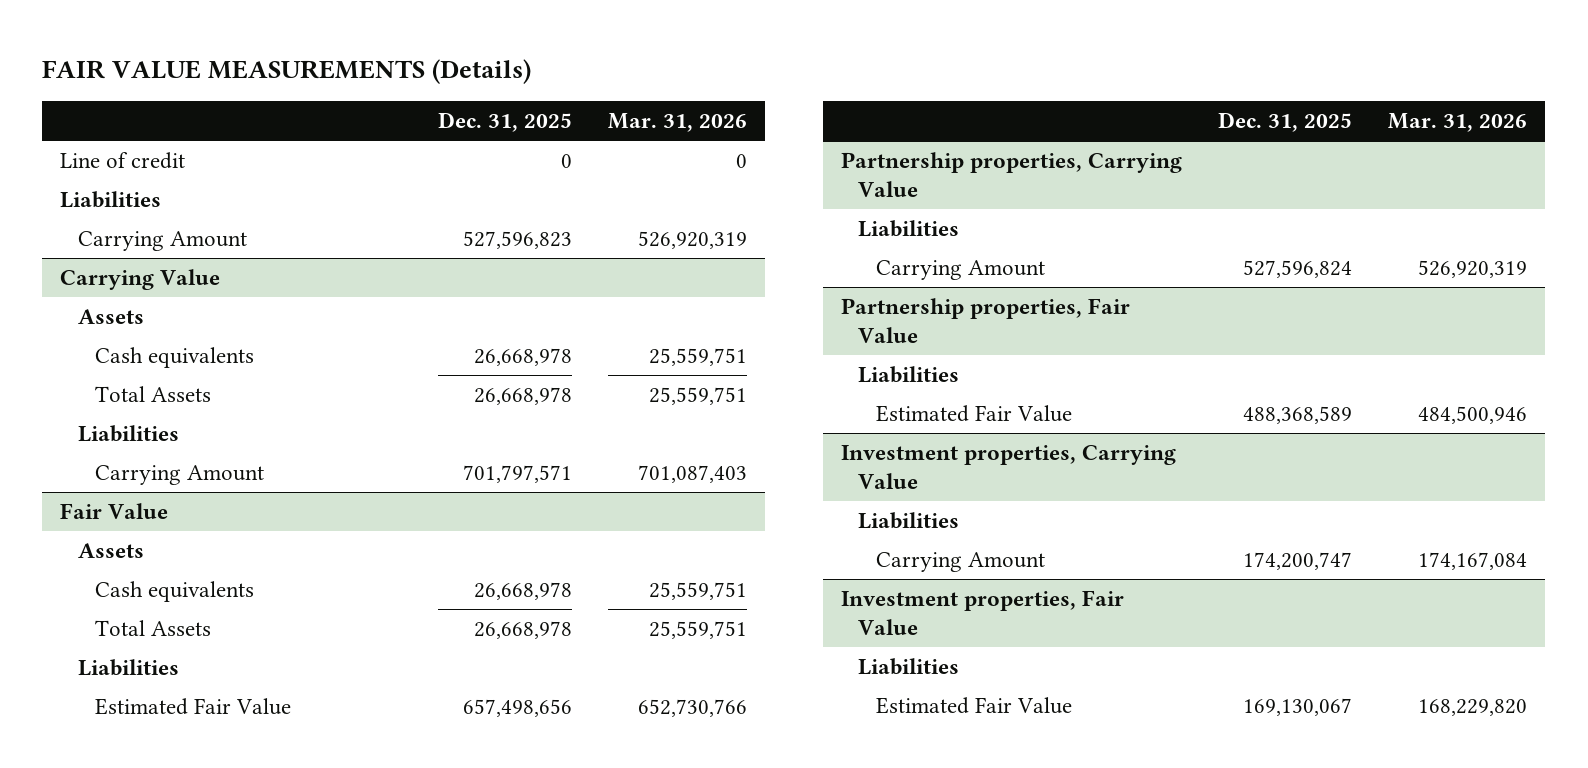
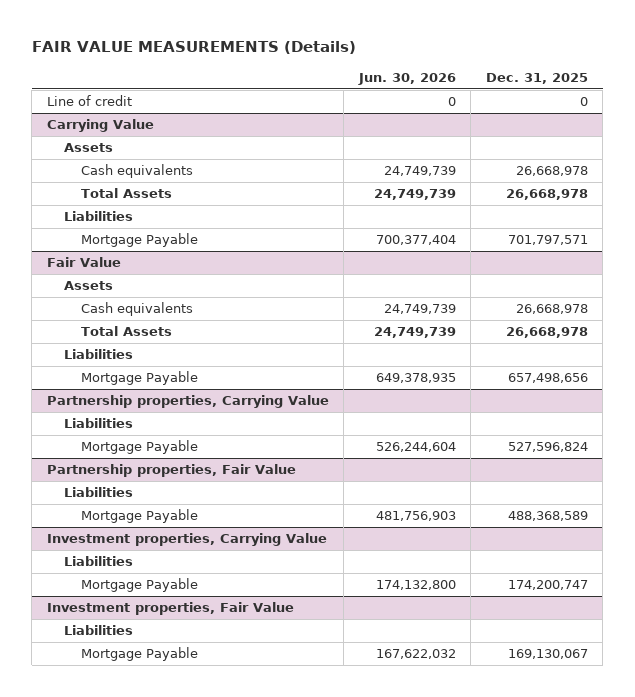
- | Dec. 31, 2025 | Mar. 31, 2026
+ | Jun. 30, 2026 | Dec. 31, 2025
- Liabilities
- Carrying Amount | 527,596,823 | 526,920,319
@ Carrying Value
- Carrying Amount | 701,797,571 | 701,087,403
+ Mortgage Payable | 700,377,404 | 701,797,571
@ Fair Value
- Estimated Fair Value | 657,498,656 | 652,730,766
+ Mortgage Payable | 649,378,935 | 657,498,656
@ Partnership properties, Carrying Value
- Carrying Amount | 527,596,824 | 526,920,319
+ Mortgage Payable | 526,244,604 | 527,596,824
@ Partnership properties, Fair Value
- Estimated Fair Value | 488,368,589 | 484,500,946
+ Mortgage Payable | 481,756,903 | 488,368,589
@ Investment properties, Carrying Value
- Carrying Amount | 174,200,747 | 174,167,084
+ Mortgage Payable | 174,132,800 | 174,200,747
@ Investment properties, Fair Value
- Estimated Fair Value | 169,130,067 | 168,229,820
+ Mortgage Payable | 167,622,032 | 169,130,067

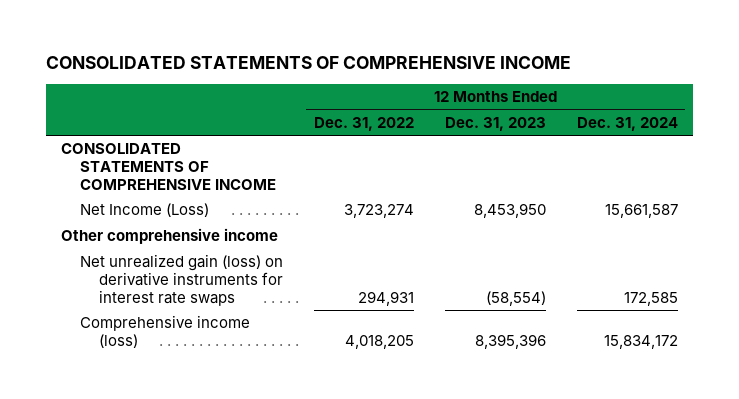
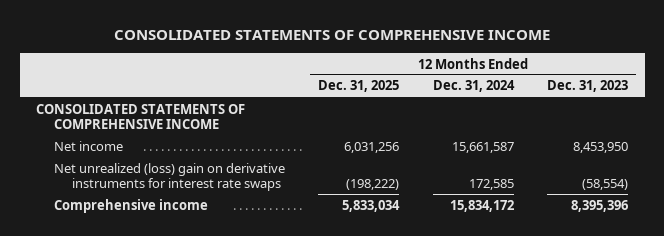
- | 12 Months Ended Dec. 31, 2022 | 12 Months Ended Dec. 31, 2023 | 12 Months Ended Dec. 31, 2024
+ | 12 Months Ended Dec. 31, 2025 | 12 Months Ended Dec. 31, 2024 | 12 Months Ended Dec. 31, 2023
- Net Income (Loss) | 3,723,274 | 8,453,950 | 15,661,587
- Other comprehensive income
- Net unrealized gain (loss) on derivative instruments for interest rate swaps | 294,931 | (58,554) | 172,585
- Comprehensive income (loss) | 4,018,205 | 8,395,396 | 15,834,172
+ Net income | 6,031,256 | 15,661,587 | 8,453,950
+ Net unrealized (loss) gain on derivative instruments for interest rate swaps | (198,222) | 172,585 | (58,554)
+ Comprehensive income | 5,833,034 | 15,834,172 | 8,395,396

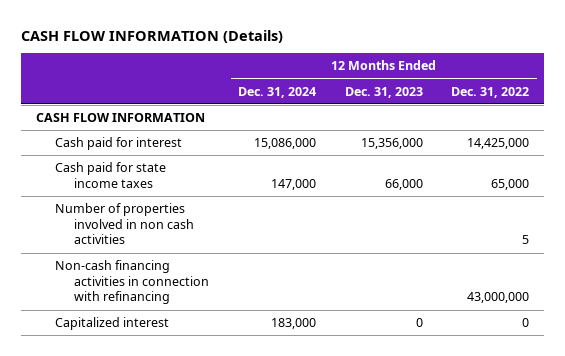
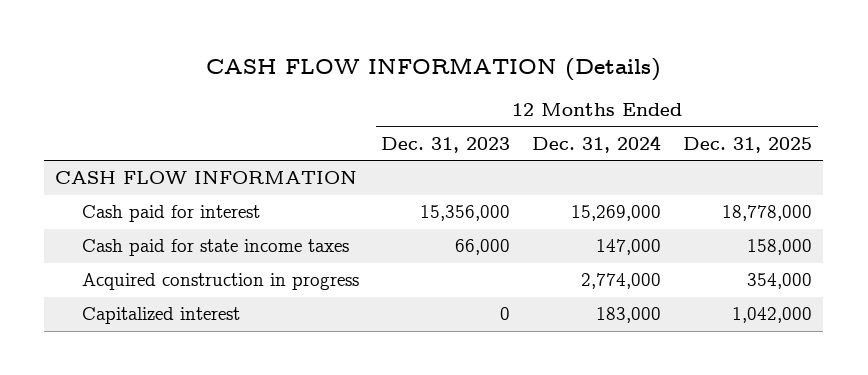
- | 12 Months Ended Dec. 31, 2024 | 12 Months Ended Dec. 31, 2023 | 12 Months Ended Dec. 31, 2022
+ | 12 Months Ended Dec. 31, 2023 | 12 Months Ended Dec. 31, 2024 | 12 Months Ended Dec. 31, 2025
- Cash paid for interest | 15,086,000 | 15,356,000 | 14,425,000
+ Cash paid for interest | 15,356,000 | 15,269,000 | 18,778,000
- Number of properties involved in non cash activities | | | 5
- Non-cash financing activities in connection with refinancing | | | 43,000,000
+ Acquired construction in progress | | 2,774,000 | 354,000

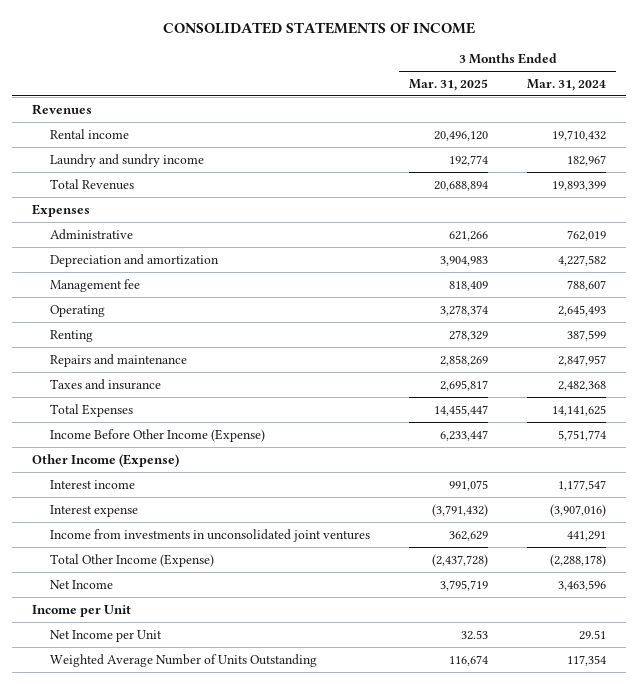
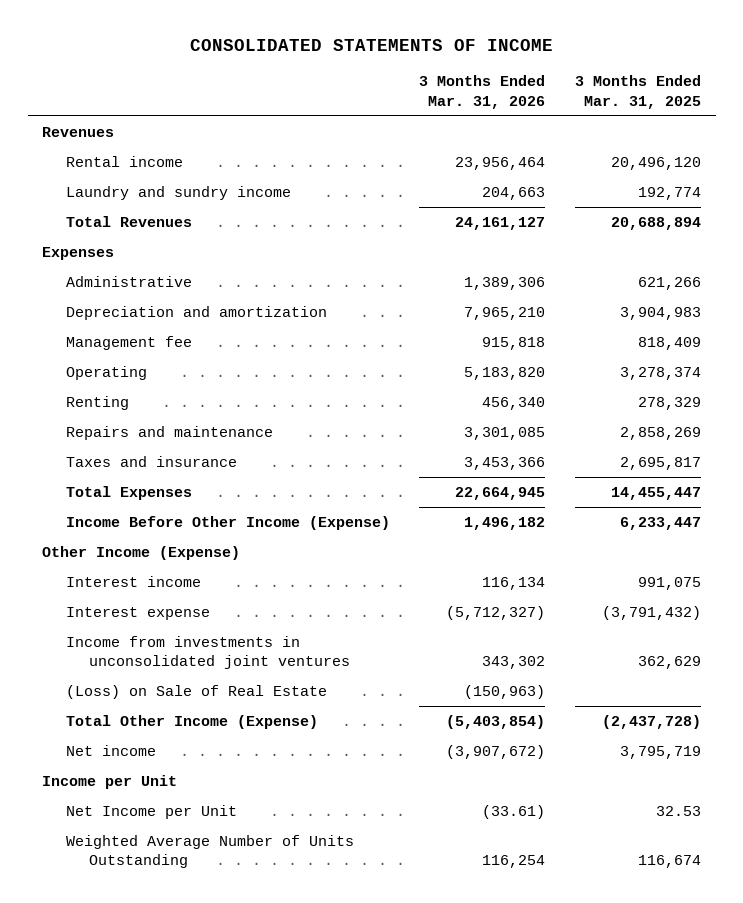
- | 3 Months Ended Mar. 31, 2025 | 3 Months Ended Mar. 31, 2024
+ | 3 Months Ended Mar. 31, 2026 | 3 Months Ended Mar. 31, 2025
+ (Loss) on Sale of Real Estate | (150,963) |
- Net Income | 3,795,719 | 3,463,596
+ Net income | (3,907,672) | 3,795,719

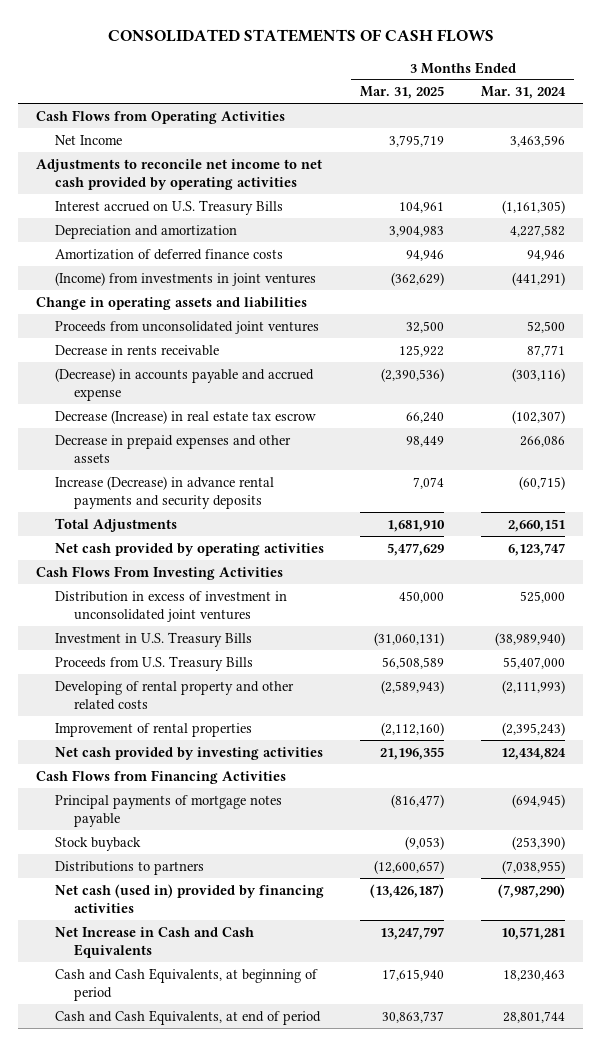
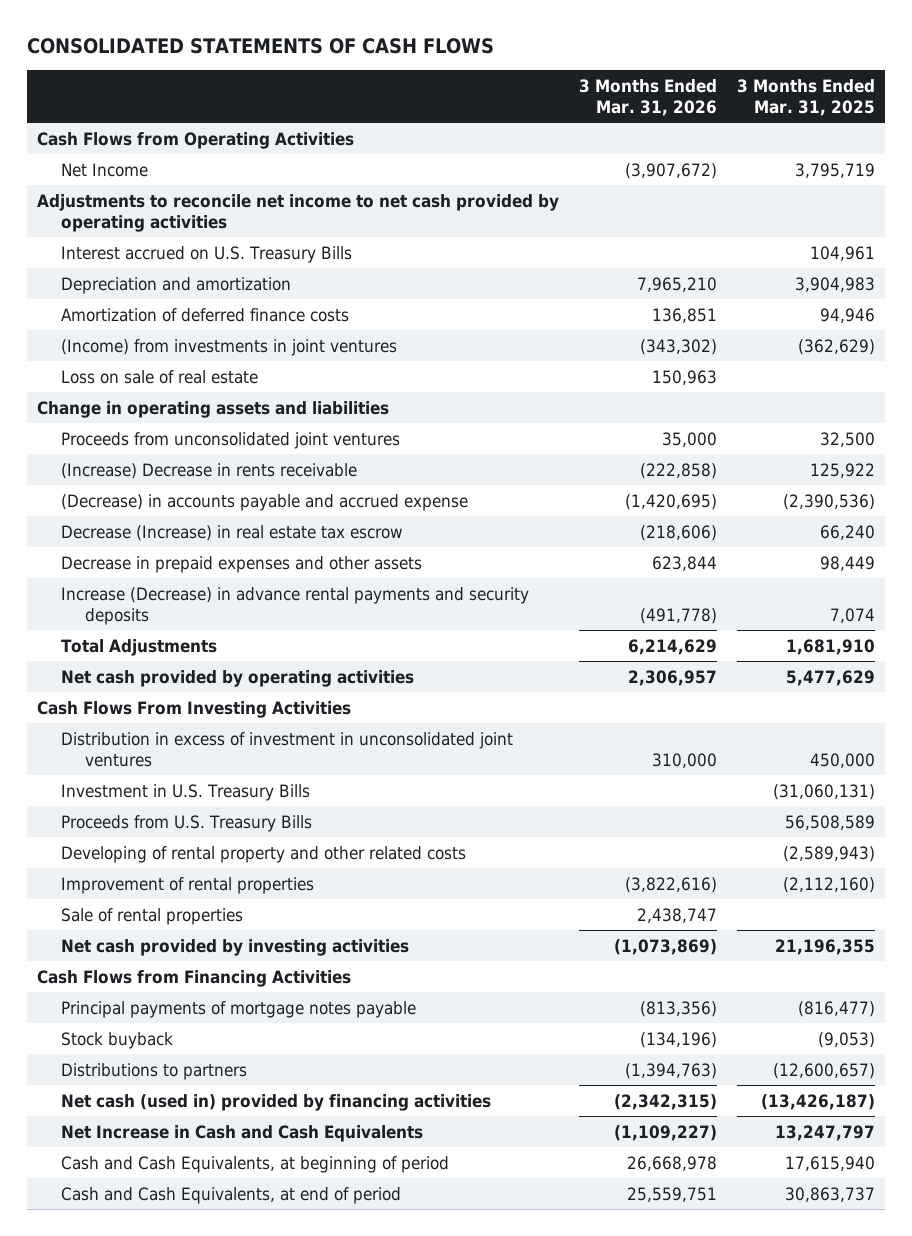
- | 3 Months Ended Mar. 31, 2025 | 3 Months Ended Mar. 31, 2024
+ | 3 Months Ended Mar. 31, 2026 | 3 Months Ended Mar. 31, 2025
+ Loss on sale of real estate | 150,963 |
- Decrease in rents receivable | 125,922 | 87,771
+ (Increase) Decrease in rents receivable | (222,858) | 125,922
+ Sale of rental properties | 2,438,747 |

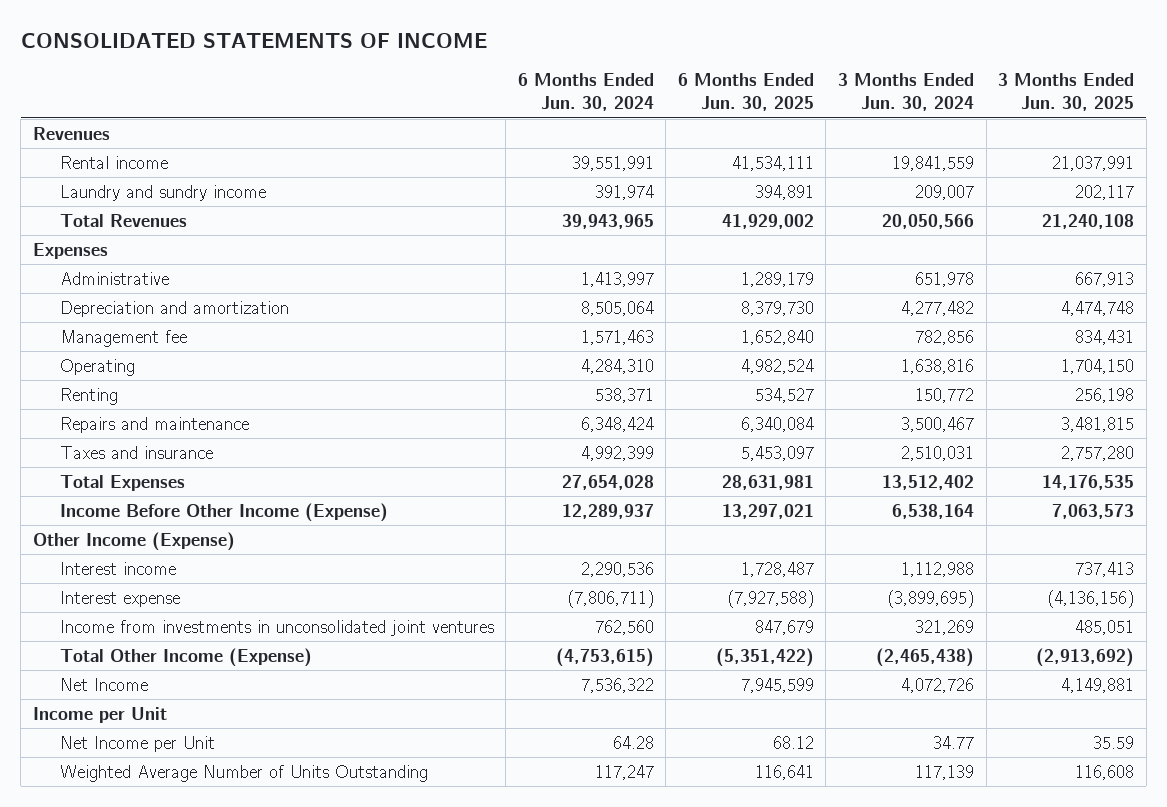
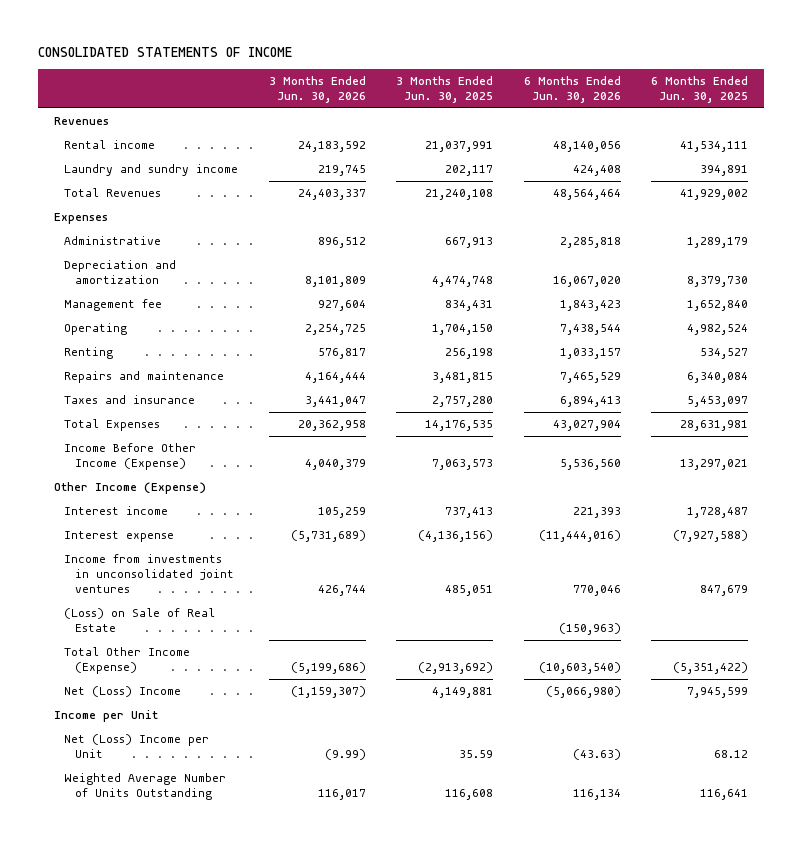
- | 6 Months Ended Jun. 30, 2024 | 6 Months Ended Jun. 30, 2025 | 3 Months Ended Jun. 30, 2024 | 3 Months Ended Jun. 30, 2025
+ | 3 Months Ended Jun. 30, 2026 | 3 Months Ended Jun. 30, 2025 | 6 Months Ended Jun. 30, 2026 | 6 Months Ended Jun. 30, 2025
+ (Loss) on Sale of Real Estate | | | (150,963) |
- Net Income | 7,536,322 | 7,945,599 | 4,072,726 | 4,149,881
+ Net (Loss) Income | (1,159,307) | 4,149,881 | (5,066,980) | 7,945,599
- Net Income per Unit | 64.28 | 68.12 | 34.77 | 35.59
+ Net (Loss) Income per Unit | (9.99) | 35.59 | (43.63) | 68.12

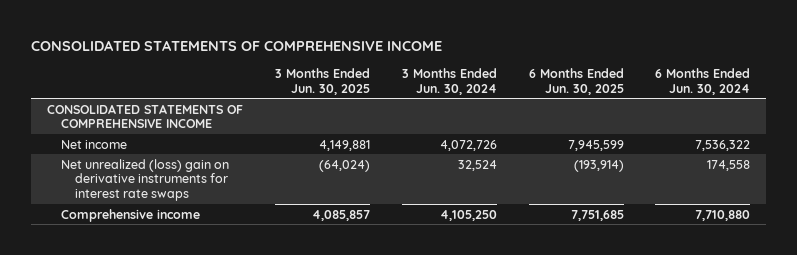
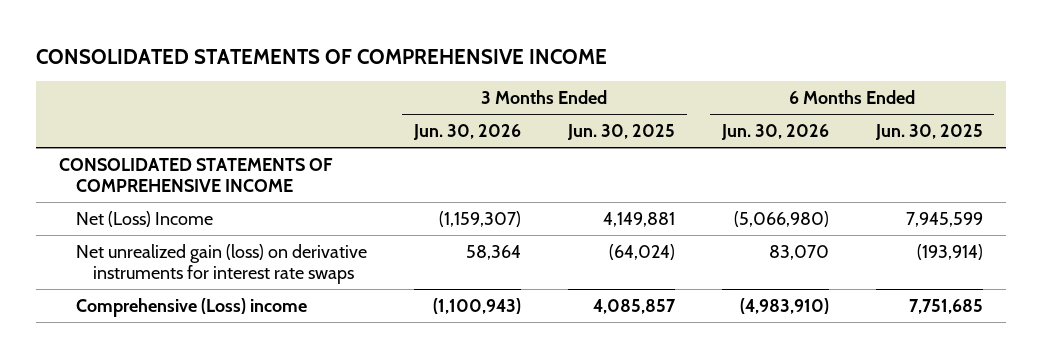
- | 3 Months Ended Jun. 30, 2025 | 3 Months Ended Jun. 30, 2024 | 6 Months Ended Jun. 30, 2025 | 6 Months Ended Jun. 30, 2024
+ | 3 Months Ended Jun. 30, 2026 | 3 Months Ended Jun. 30, 2025 | 6 Months Ended Jun. 30, 2026 | 6 Months Ended Jun. 30, 2025
- Net income | 4,149,881 | 4,072,726 | 7,945,599 | 7,536,322
- Net unrealized (loss) gain on derivative instruments for interest rate swaps | (64,024) | 32,524 | (193,914) | 174,558
- Comprehensive income | 4,085,857 | 4,105,250 | 7,751,685 | 7,710,880
+ Net (Loss) Income | (1,159,307) | 4,149,881 | (5,066,980) | 7,945,599
+ Net unrealized gain (loss) on derivative instruments for interest rate swaps | 58,364 | (64,024) | 83,070 | (193,914)
+ Comprehensive (Loss) income | (1,100,943) | 4,085,857 | (4,983,910) | 7,751,685

